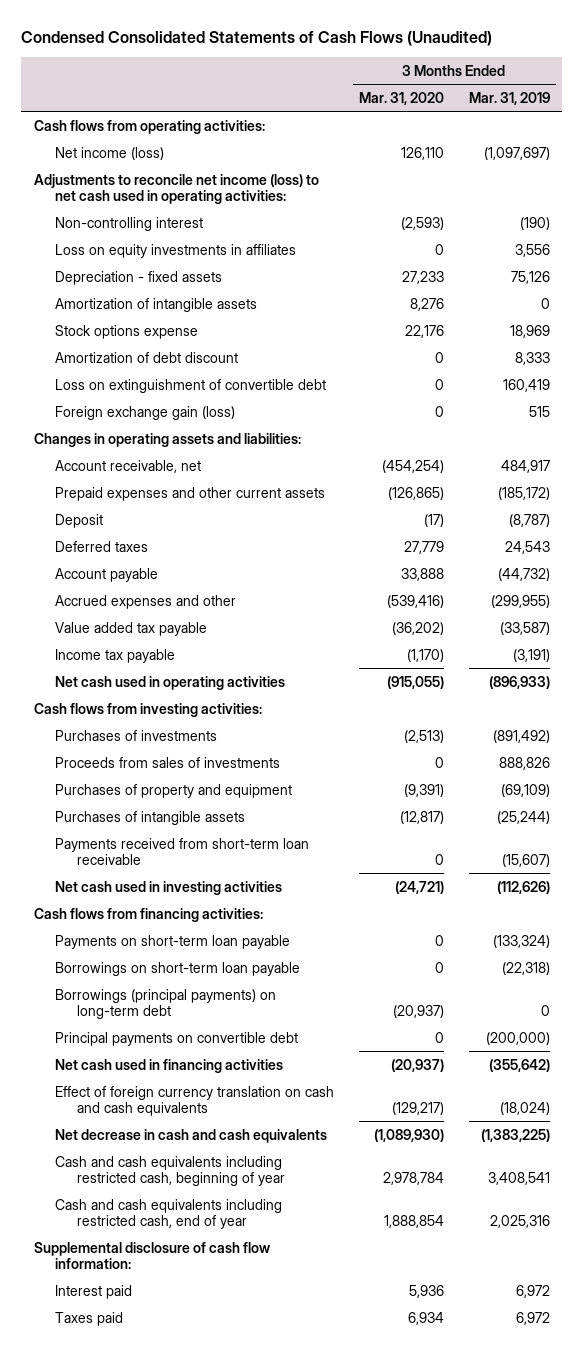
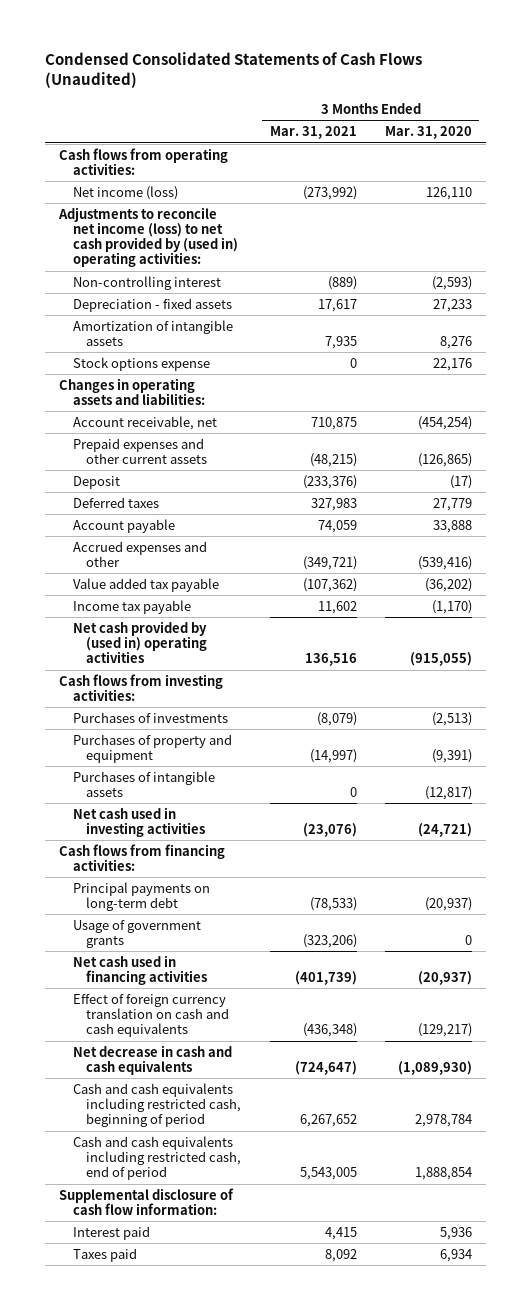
- | 3 Months Ended Mar. 31, 2020 | 3 Months Ended Mar. 31, 2019
+ | 3 Months Ended Mar. 31, 2021 | 3 Months Ended Mar. 31, 2020
- Adjustments to reconcile net income (loss) to net cash used in operating activities:
+ Adjustments to reconcile net income (loss) to net cash provided by (used in) operating activities:
- Loss on equity investments in affiliates | 0 | 3,556
- Amortization of debt discount | 0 | 8,333
- Loss on extinguishment of convertible debt | 0 | 160,419
- Foreign exchange gain (loss) | 0 | 515
- Net cash used in operating activities | (915,055) | (896,933)
+ Net cash provided by (used in) operating activities | 136,516 | (915,055)
- Proceeds from sales of investments | 0 | 888,826
- Payments received from short-term loan receivable | 0 | (15,607)
- Payments on short-term loan payable | 0 | (133,324)
- Borrowings on short-term loan payable | 0 | (22,318)
- Borrowings (principal payments) on long-term debt | (20,937) | 0
- Principal payments on convertible debt | 0 | (200,000)
+ Principal payments on long-term debt | (78,533) | (20,937)
+ Usage of government grants | (323,206) | 0
- Cash and cash equivalents including restricted cash, beginning of year | 2,978,784 | 3,408,541
- Cash and cash equivalents including restricted cash, end of year | 1,888,854 | 2,025,316
+ Cash and cash equivalents including restricted cash, beginning of period | 6,267,652 | 2,978,784
+ Cash and cash equivalents including restricted cash, end of period | 5,543,005 | 1,888,854

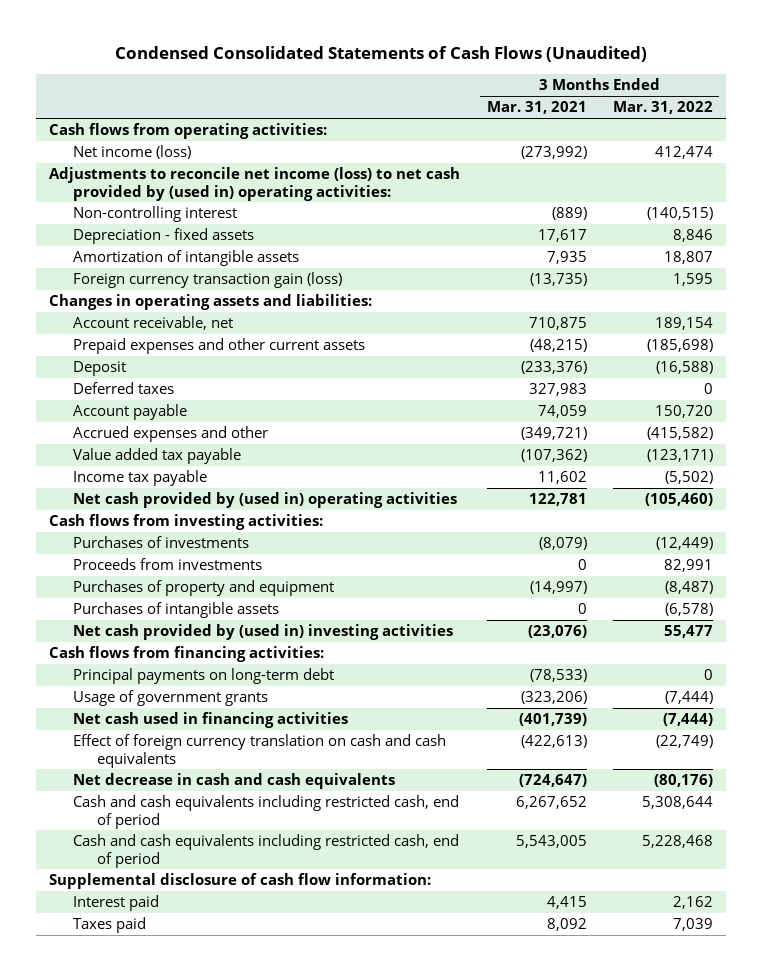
- | 3 Months Ended Mar. 31, 2021 | 3 Months Ended Mar. 31, 2020
+ | 3 Months Ended Mar. 31, 2021 | 3 Months Ended Mar. 31, 2022
- Stock options expense | 0 | 22,176
+ Foreign currency transaction gain (loss) | (13,735) | 1,595
- Net cash provided by (used in) operating activities | 136,516 | (915,055)
+ Net cash provided by (used in) operating activities | 122,781 | (105,460)
+ Proceeds from investments | 0 | 82,991
- Net cash used in investing activities | (23,076) | (24,721)
+ Net cash provided by (used in) investing activities | (23,076) | 55,477
- Effect of foreign currency translation on cash and cash equivalents | (436,348) | (129,217)
+ Effect of foreign currency translation on cash and cash equivalents | (422,613) | (22,749)
- Cash and cash equivalents including restricted cash, beginning of period | 6,267,652 | 2,978,784
+ Cash and cash equivalents including restricted cash, end of period | 6,267,652 | 5,308,644

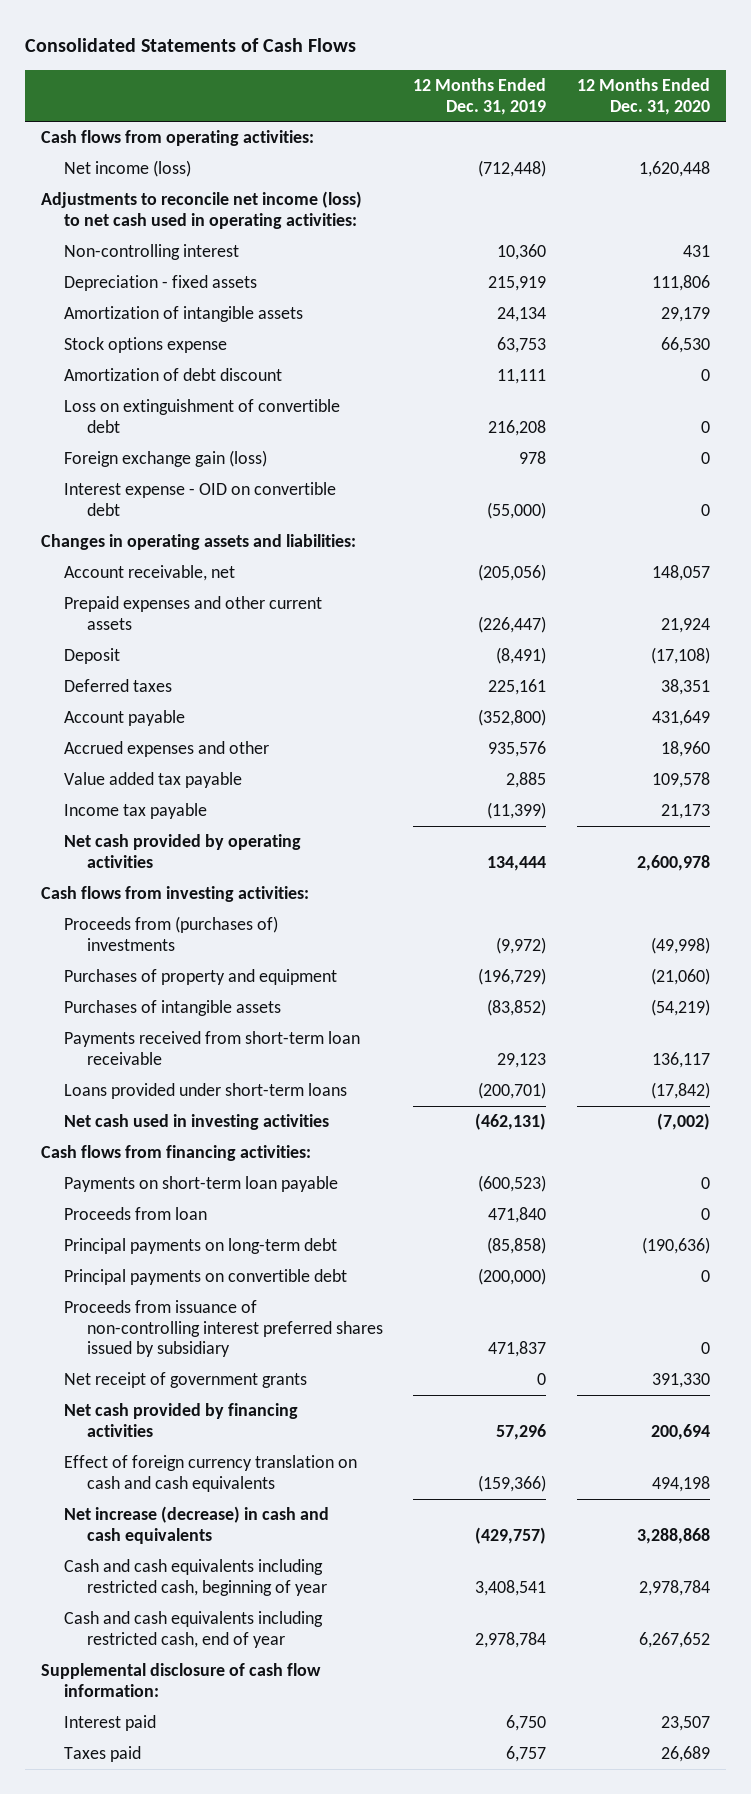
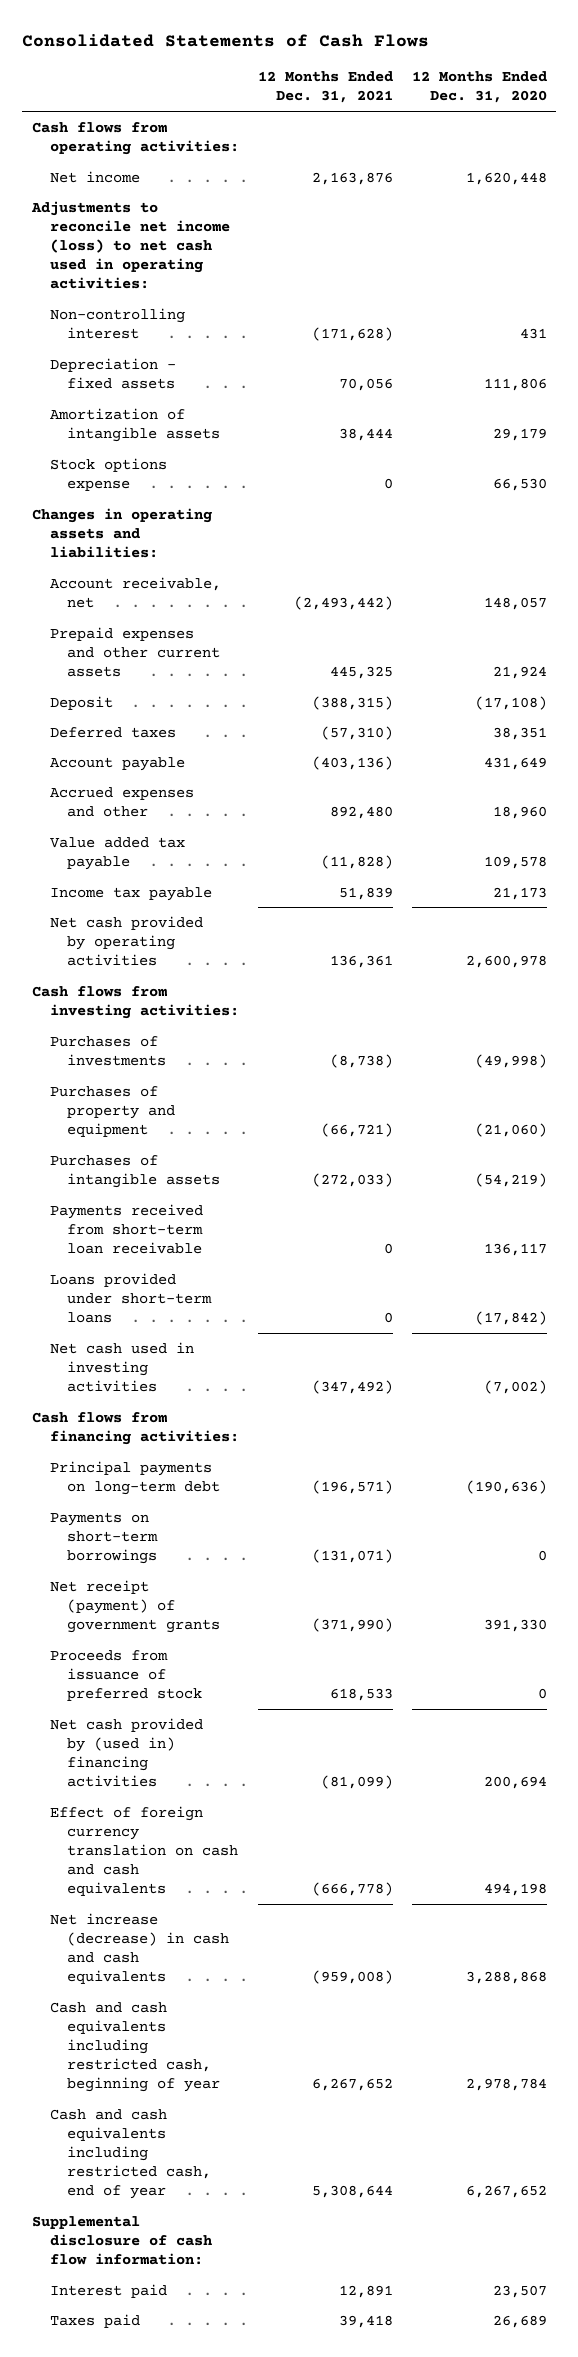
- | 12 Months Ended Dec. 31, 2019 | 12 Months Ended Dec. 31, 2020
+ | 12 Months Ended Dec. 31, 2021 | 12 Months Ended Dec. 31, 2020
- Net income (loss) | (712,448) | 1,620,448
+ Net income | 2,163,876 | 1,620,448
- Amortization of debt discount | 11,111 | 0
- Loss on extinguishment of convertible debt | 216,208 | 0
- Foreign exchange gain (loss) | 978 | 0
- Interest expense - OID on convertible debt | (55,000) | 0
- Proceeds from (purchases of) investments | (9,972) | (49,998)
+ Purchases of investments | (8,738) | (49,998)
- Payments on short-term loan payable | (600,523) | 0
- Proceeds from loan | 471,840 | 0
- Principal payments on convertible debt | (200,000) | 0
- Proceeds from issuance of non-controlling interest preferred shares issued by subsidiary | 471,837 | 0
- Net receipt of government grants | 0 | 391,330
- Net cash provided by financing activities | 57,296 | 200,694
+ Payments on short-term borrowings | (131,071) | 0
+ Net receipt (payment) of government grants | (371,990) | 391,330
+ Proceeds from issuance of preferred stock | 618,533 | 0
+ Net cash provided by (used in) financing activities | (81,099) | 200,694

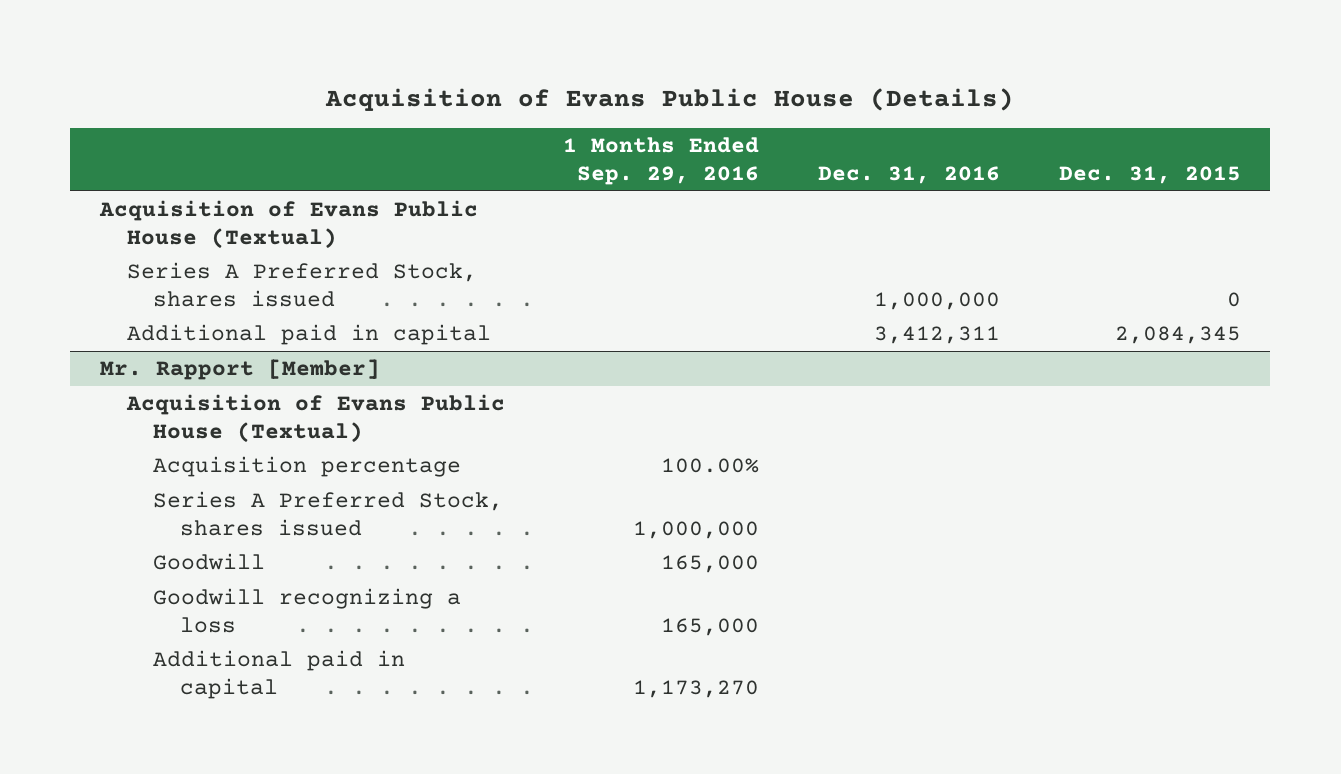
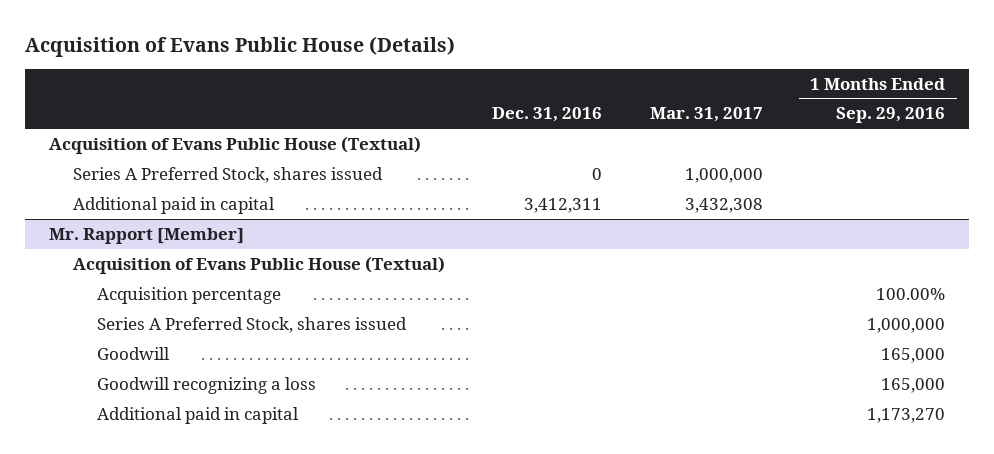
- | 1 Months Ended Sep. 29, 2016 | Dec. 31, 2016 | Dec. 31, 2015
+ | Dec. 31, 2016 | Mar. 31, 2017 | 1 Months Ended Sep. 29, 2016
- Series A Preferred Stock, shares issued | | 1,000,000 | 0
+ Series A Preferred Stock, shares issued | 0 | 1,000,000 |

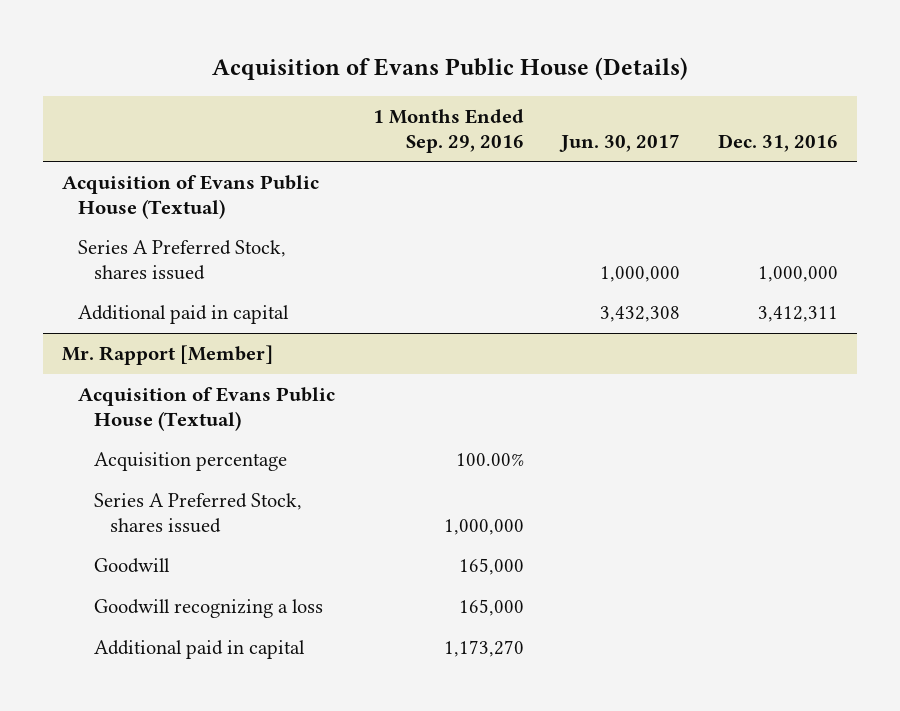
- | Dec. 31, 2016 | Mar. 31, 2017 | 1 Months Ended Sep. 29, 2016
+ | 1 Months Ended Sep. 29, 2016 | Jun. 30, 2017 | Dec. 31, 2016
- Series A Preferred Stock, shares issued | 0 | 1,000,000 |
+ Series A Preferred Stock, shares issued | | 1,000,000 | 1,000,000

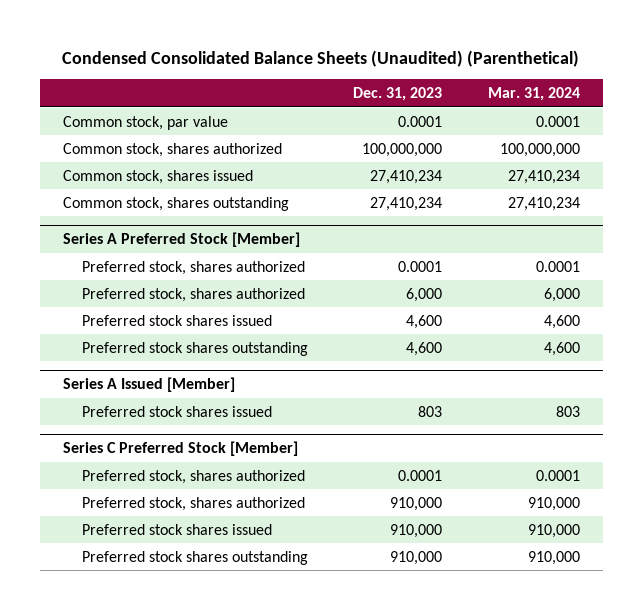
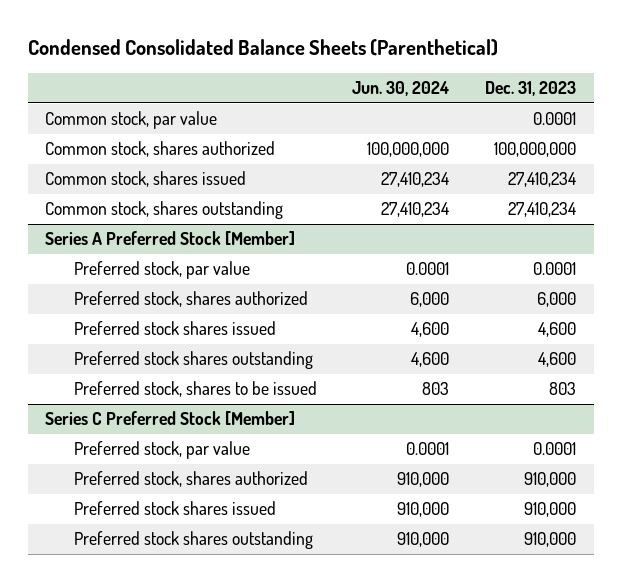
- Condensed Consolidated Balance Sheets (Unaudited) (Parenthetical)
+ Condensed Consolidated Balance Sheets (Parenthetical)
- | Dec. 31, 2023 | Mar. 31, 2024
+ | Jun. 30, 2024 | Dec. 31, 2023
@ Series A Preferred Stock [Member]
- Preferred stock, shares authorized | 0.0001 | 0.0001
+ Preferred stock, par value | 0.0001 | 0.0001
- Series A Issued [Member]
- Preferred stock shares issued | 803 | 803
@ Series A Preferred Stock [Member]
+ Preferred stock, shares to be issued | 803 | 803
@ Series C Preferred Stock [Member]
- Preferred stock, shares authorized | 0.0001 | 0.0001
+ Preferred stock, par value | 0.0001 | 0.0001

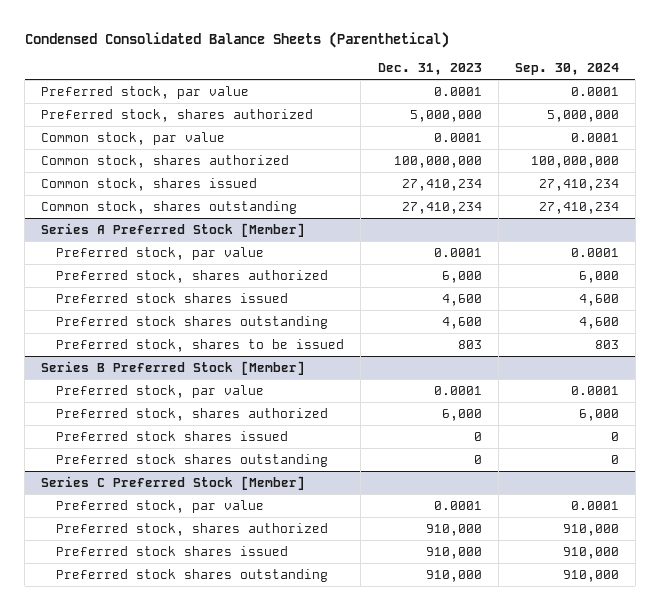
- | Jun. 30, 2024 | Dec. 31, 2023
+ | Dec. 31, 2023 | Sep. 30, 2024
+ Preferred stock, par value | 0.0001 | 0.0001
+ Preferred stock, shares authorized | 5,000,000 | 5,000,000
+ Series B Preferred Stock [Member]
+ Preferred stock, par value | 0.0001 | 0.0001
+ Preferred stock, shares authorized | 6,000 | 6,000
+ Preferred stock shares issued | 0 | 0
+ Preferred stock shares outstanding | 0 | 0

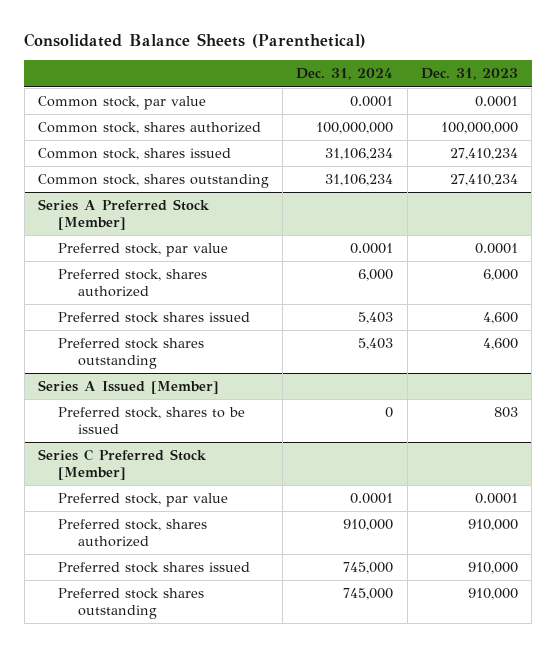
- Condensed Consolidated Balance Sheets (Parenthetical)
+ Consolidated Balance Sheets (Parenthetical)
- | Dec. 31, 2023 | Sep. 30, 2024
+ | Dec. 31, 2024 | Dec. 31, 2023
- Preferred stock, par value | 0.0001 | 0.0001
- Preferred stock, shares authorized | 5,000,000 | 5,000,000
+ Series A Issued [Member]
- Series B Preferred Stock [Member]
- Preferred stock, par value | 0.0001 | 0.0001
- Preferred stock, shares authorized | 6,000 | 6,000
- Preferred stock shares issued | 0 | 0
- Preferred stock shares outstanding | 0 | 0

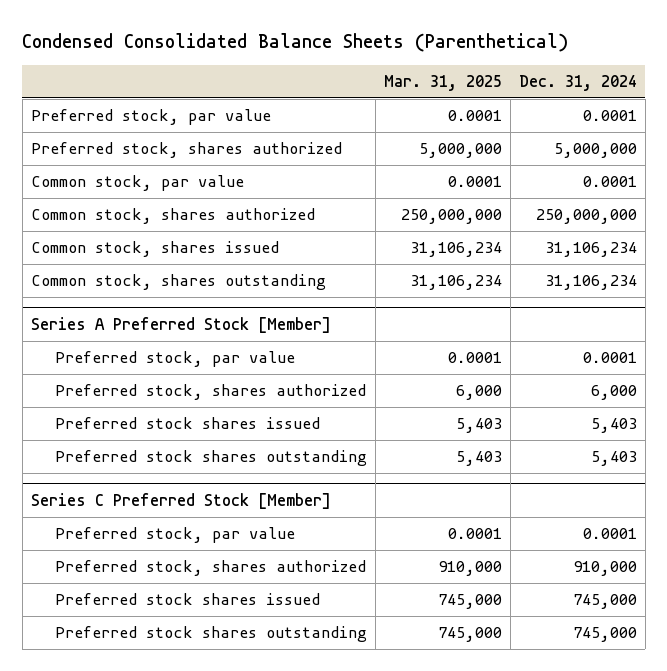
- Consolidated Balance Sheets (Parenthetical)
+ Condensed Consolidated Balance Sheets (Parenthetical)
- | Dec. 31, 2024 | Dec. 31, 2023
+ | Mar. 31, 2025 | Dec. 31, 2024
+ Preferred stock, par value | 0.0001 | 0.0001
+ Preferred stock, shares authorized | 5,000,000 | 5,000,000
- Common stock, shares authorized | 100,000,000 | 100,000,000
+ Common stock, shares authorized | 250,000,000 | 250,000,000
- Series A Issued [Member]
- Preferred stock, shares to be issued | 0 | 803

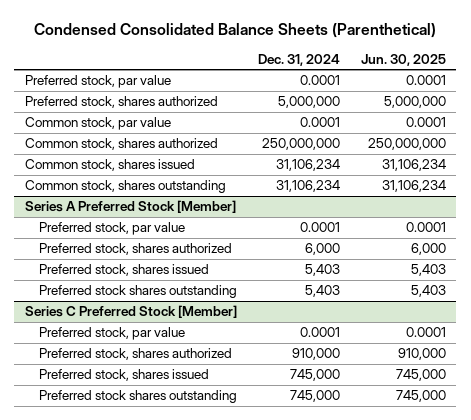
- | Mar. 31, 2025 | Dec. 31, 2024
+ | Dec. 31, 2024 | Jun. 30, 2025
@ Series A Preferred Stock [Member]
- Preferred stock shares issued | 5,403 | 5,403
+ Preferred stock, shares issued | 5,403 | 5,403
@ Series C Preferred Stock [Member]
- Preferred stock shares issued | 745,000 | 745,000
+ Preferred stock, shares issued | 745,000 | 745,000

